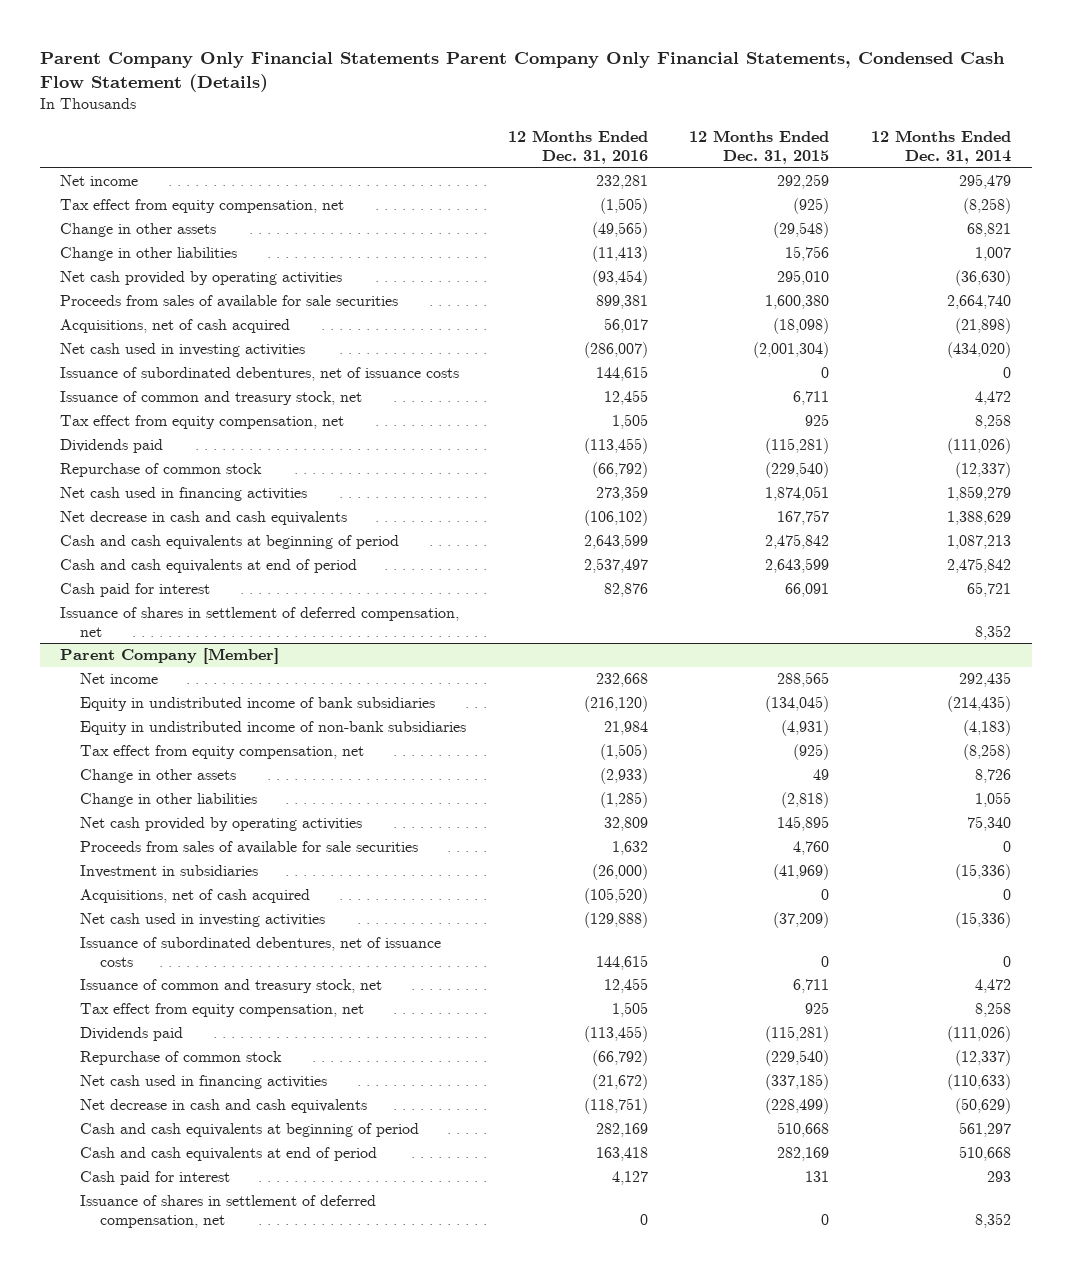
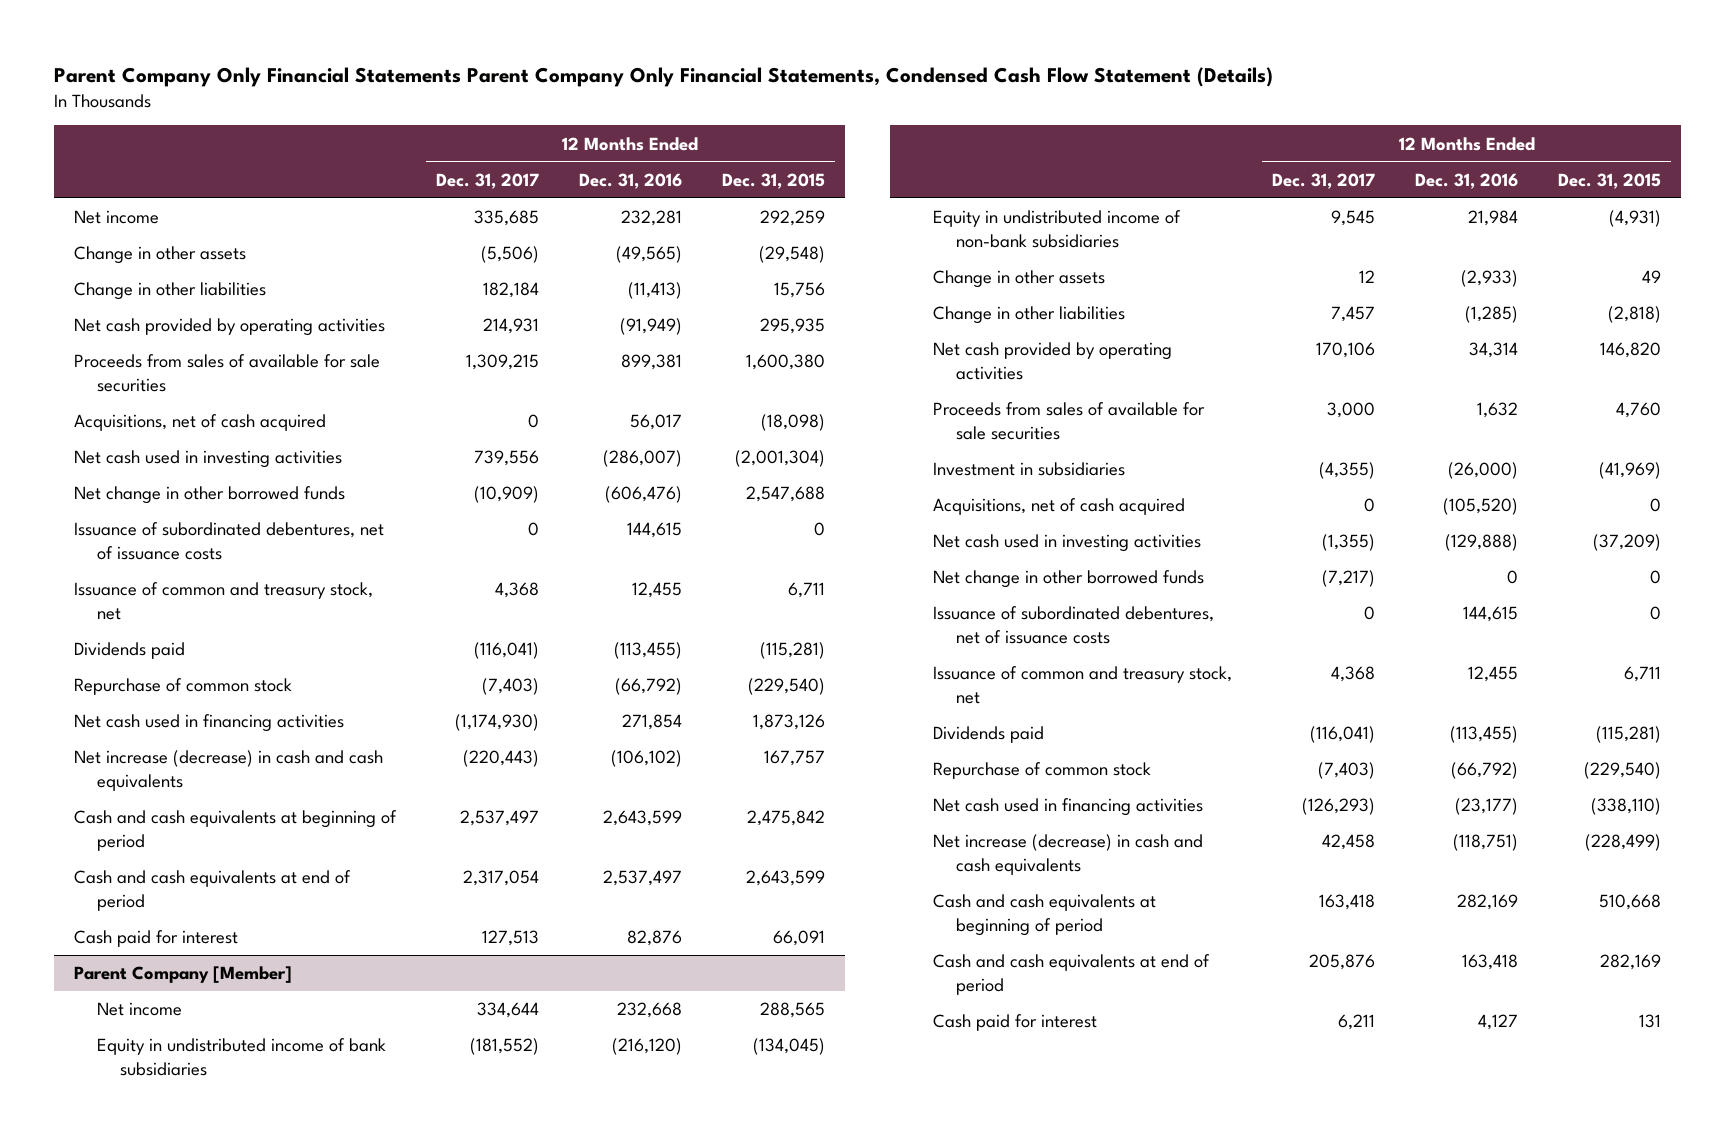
- | 12 Months Ended Dec. 31, 2016 | 12 Months Ended Dec. 31, 2015 | 12 Months Ended Dec. 31, 2014
+ | 12 Months Ended Dec. 31, 2017 | 12 Months Ended Dec. 31, 2016 | 12 Months Ended Dec. 31, 2015
- Tax effect from equity compensation, net | (1,505) | (925) | (8,258)
- Net cash provided by operating activities | (93,454) | 295,010 | (36,630)
+ Net cash provided by operating activities | 214,931 | (91,949) | 295,935
+ Net change in other borrowed funds | (10,909) | (606,476) | 2,547,688
- Tax effect from equity compensation, net | 1,505 | 925 | 8,258
- Net cash used in financing activities | 273,359 | 1,874,051 | 1,859,279
- Net decrease in cash and cash equivalents | (106,102) | 167,757 | 1,388,629
+ Net cash used in financing activities | (1,174,930) | 271,854 | 1,873,126
+ Net increase (decrease) in cash and cash equivalents | (220,443) | (106,102) | 167,757
- Issuance of shares in settlement of deferred compensation, net | | | 8,352
@ Parent Company [Member]
- Tax effect from equity compensation, net | (1,505) | (925) | (8,258)
- Net cash provided by operating activities | 32,809 | 145,895 | 75,340
+ Net cash provided by operating activities | 170,106 | 34,314 | 146,820
+ Net change in other borrowed funds | (7,217) | 0 | 0
- Tax effect from equity compensation, net | 1,505 | 925 | 8,258
- Net cash used in financing activities | (21,672) | (337,185) | (110,633)
- Net decrease in cash and cash equivalents | (118,751) | (228,499) | (50,629)
+ Net cash used in financing activities | (126,293) | (23,177) | (338,110)
+ Net increase (decrease) in cash and cash equivalents | 42,458 | (118,751) | (228,499)
- Issuance of shares in settlement of deferred compensation, net | 0 | 0 | 8,352

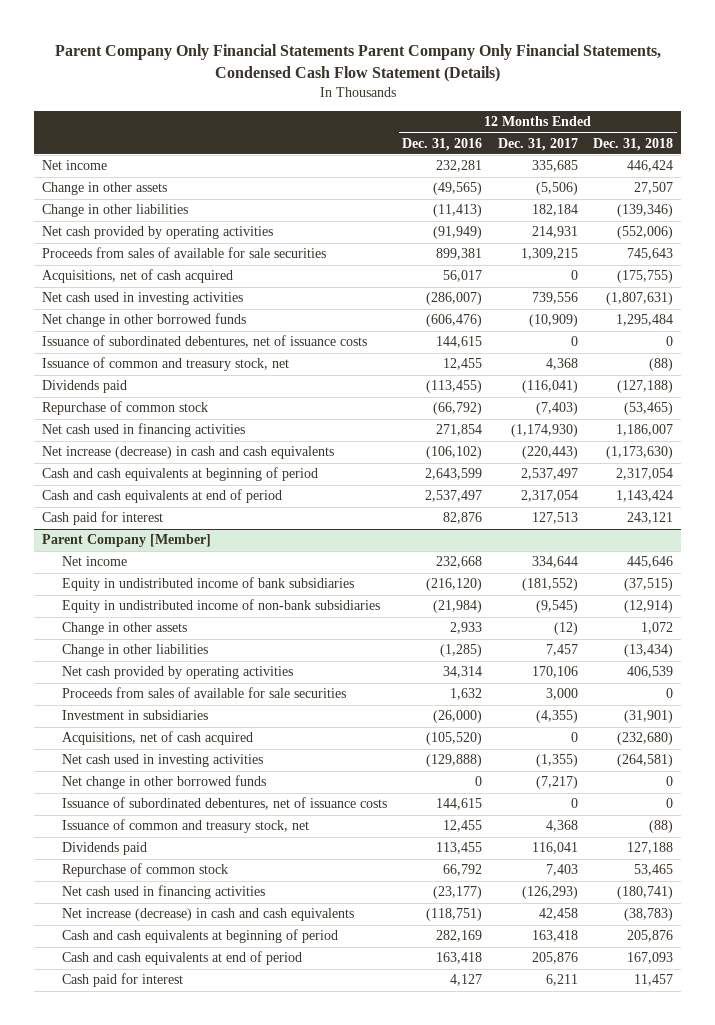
- | 12 Months Ended Dec. 31, 2017 | 12 Months Ended Dec. 31, 2016 | 12 Months Ended Dec. 31, 2015
+ | 12 Months Ended Dec. 31, 2016 | 12 Months Ended Dec. 31, 2017 | 12 Months Ended Dec. 31, 2018
@ Parent Company [Member]
- Equity in undistributed income of non-bank subsidiaries | 9,545 | 21,984 | (4,931)
- Change in other assets | 12 | (2,933) | 49
+ Equity in undistributed income of non-bank subsidiaries | (21,984) | (9,545) | (12,914)
+ Change in other assets | 2,933 | (12) | 1,072
- Dividends paid | (116,041) | (113,455) | (115,281)
- Repurchase of common stock | (7,403) | (66,792) | (229,540)
+ Dividends paid | 113,455 | 116,041 | 127,188
+ Repurchase of common stock | 66,792 | 7,403 | 53,465

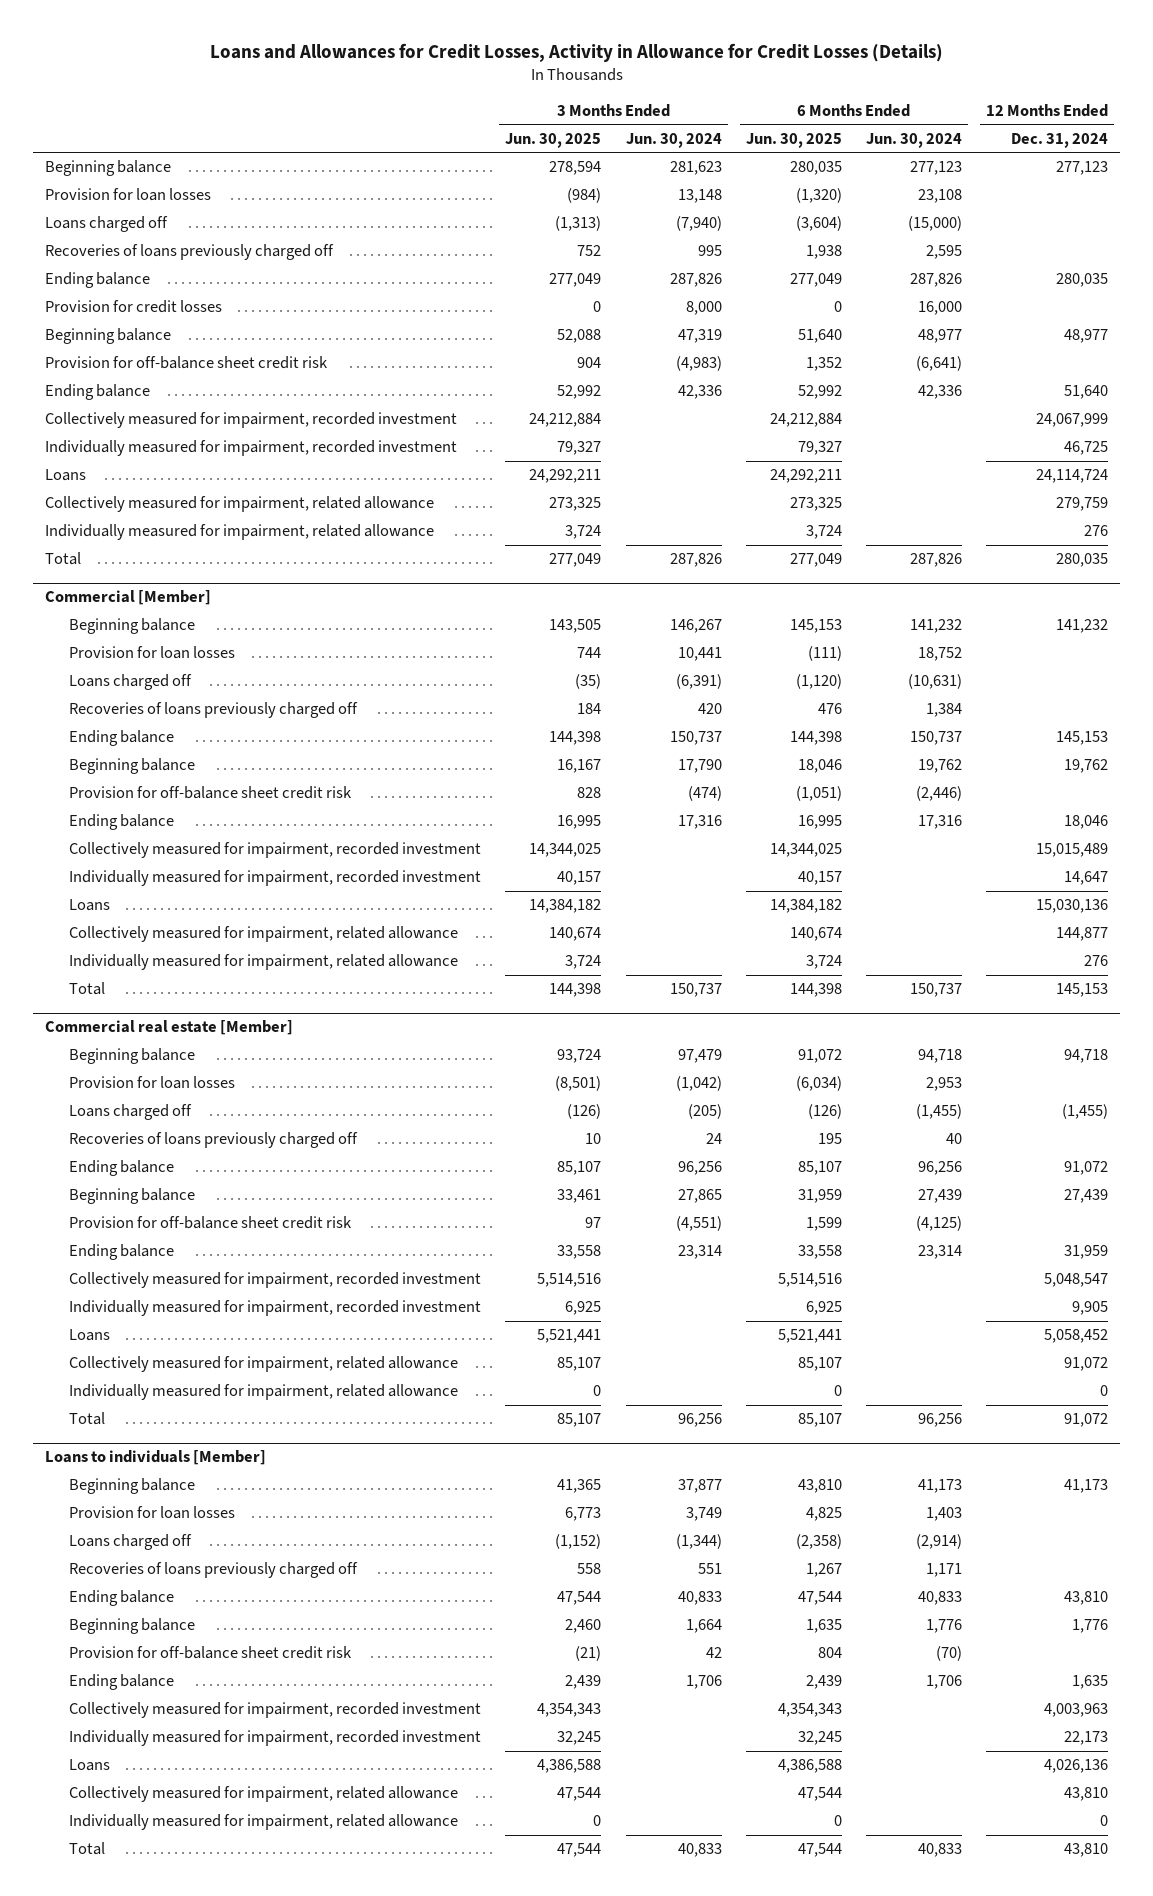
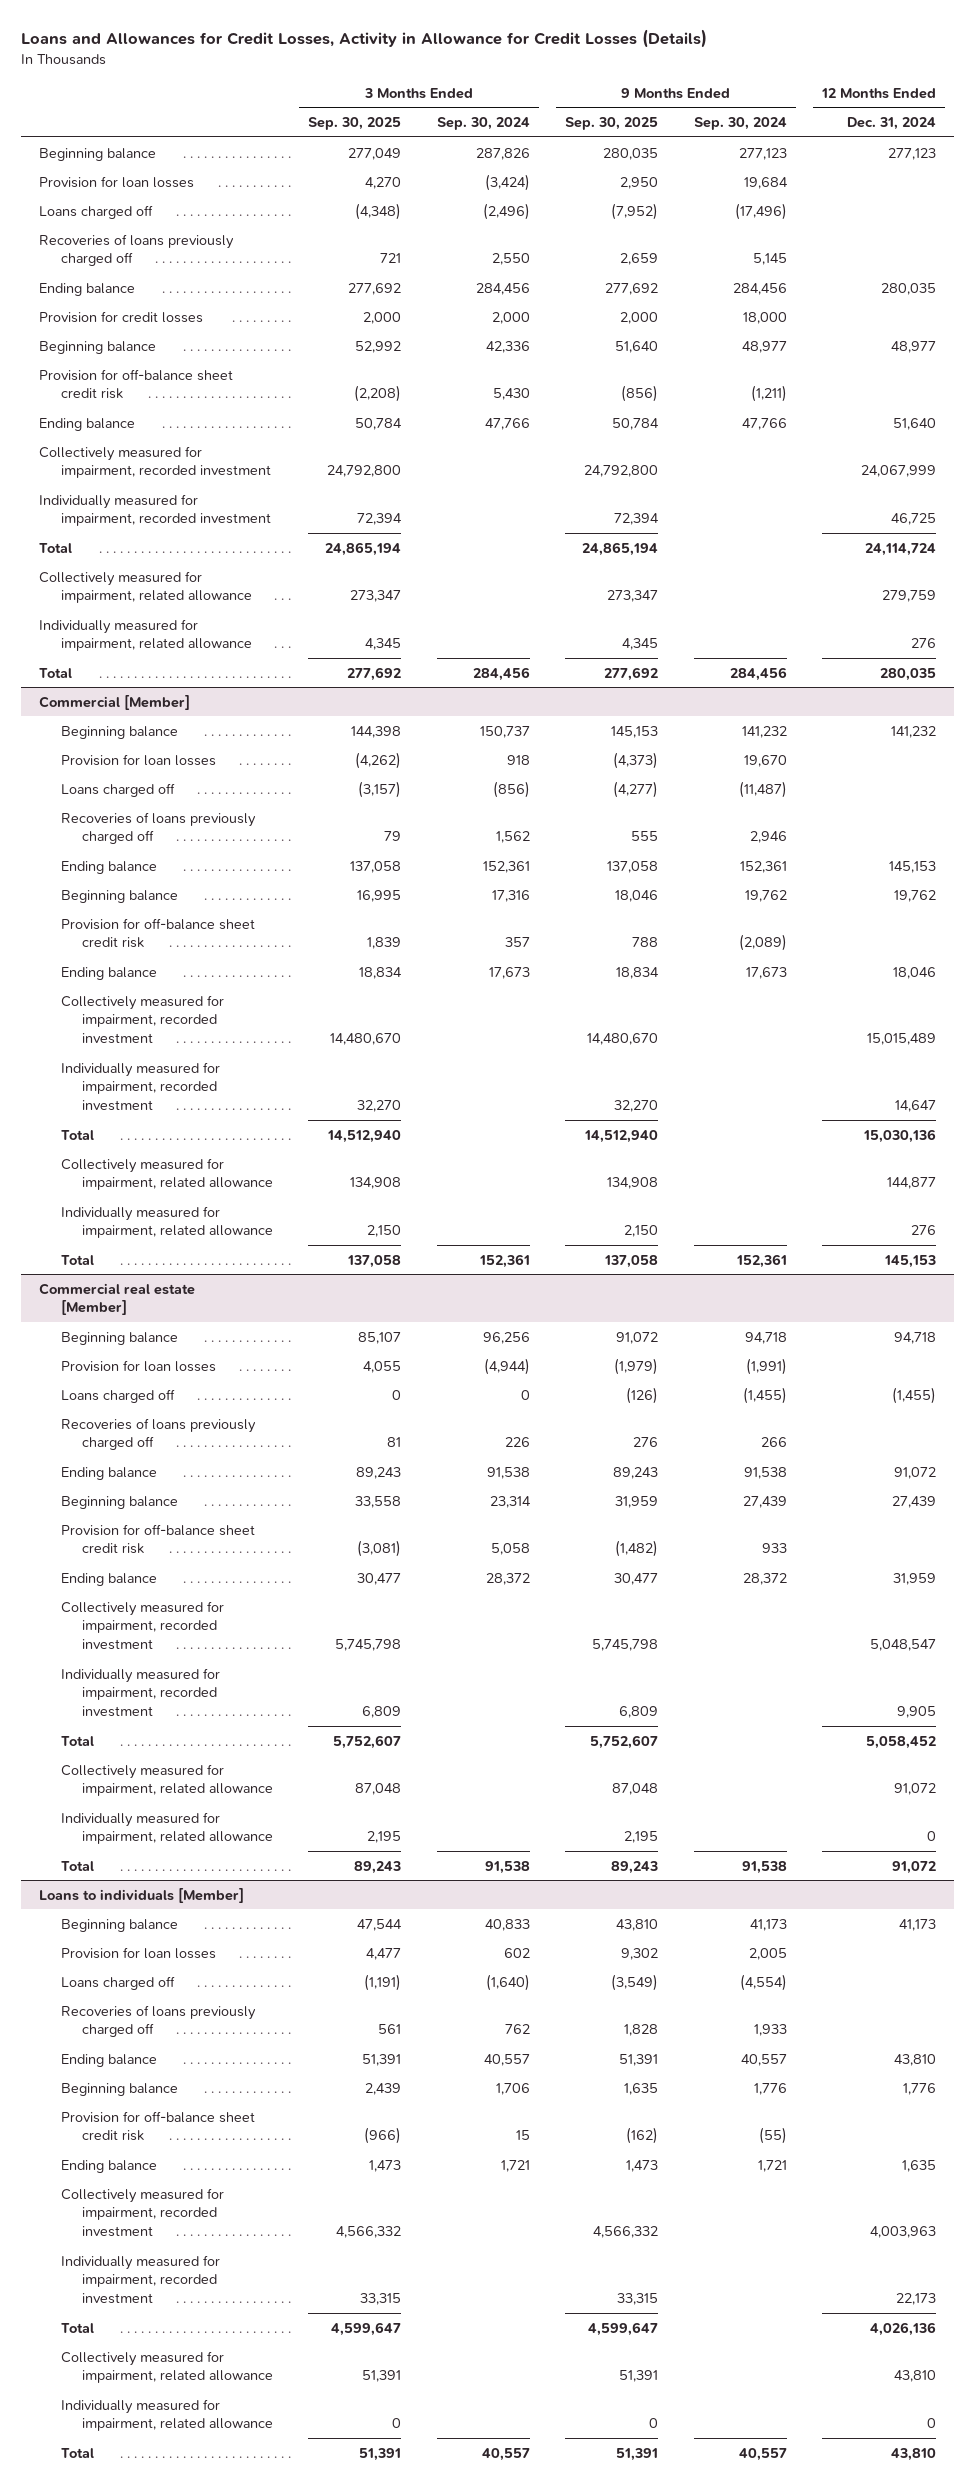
- | 3 Months Ended Jun. 30, 2025 | 3 Months Ended Jun. 30, 2024 | 6 Months Ended Jun. 30, 2025 | 6 Months Ended Jun. 30, 2024 | 12 Months Ended Dec. 31, 2024
+ | 3 Months Ended Sep. 30, 2025 | 3 Months Ended Sep. 30, 2024 | 9 Months Ended Sep. 30, 2025 | 9 Months Ended Sep. 30, 2024 | 12 Months Ended Dec. 31, 2024
- Loans | 24,292,211 | | 24,292,211 | | 24,114,724
+ Total | 24,865,194 | | 24,865,194 | | 24,114,724
@ Commercial [Member]
- Loans | 14,384,182 | | 14,384,182 | | 15,030,136
+ Total | 14,512,940 | | 14,512,940 | | 15,030,136
@ Commercial real estate [Member]
- Loans | 5,521,441 | | 5,521,441 | | 5,058,452
+ Total | 5,752,607 | | 5,752,607 | | 5,058,452
@ Loans to individuals [Member]
- Loans | 4,386,588 | | 4,386,588 | | 4,026,136
+ Total | 4,599,647 | | 4,599,647 | | 4,026,136

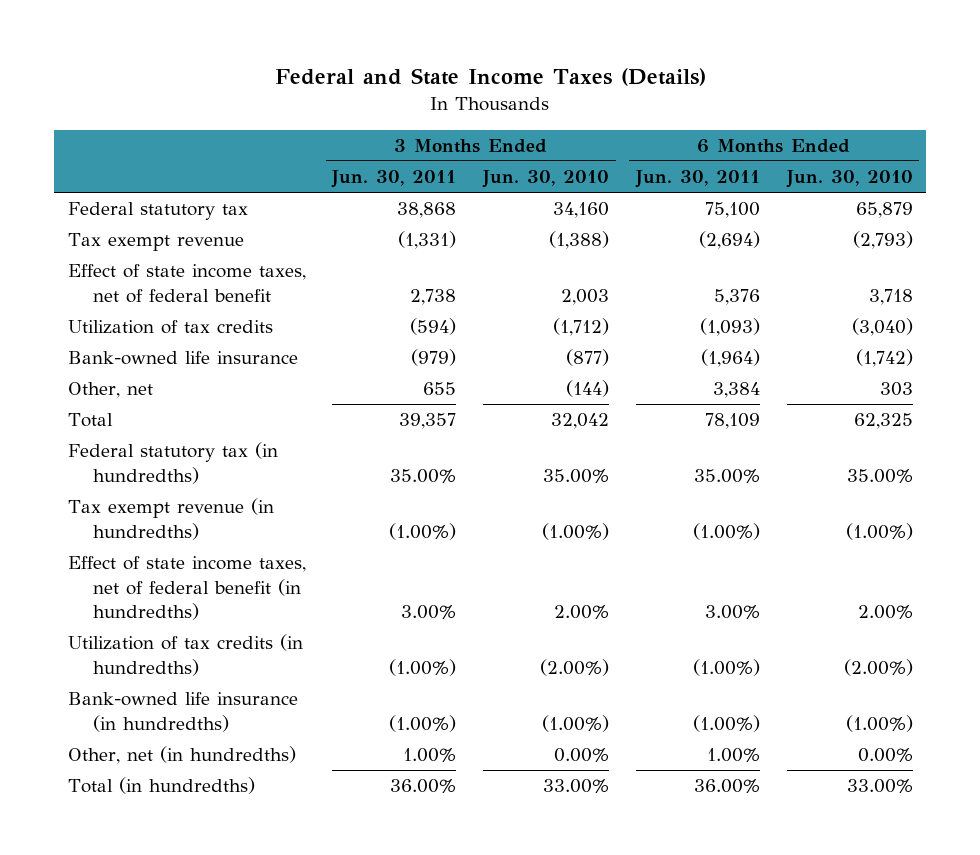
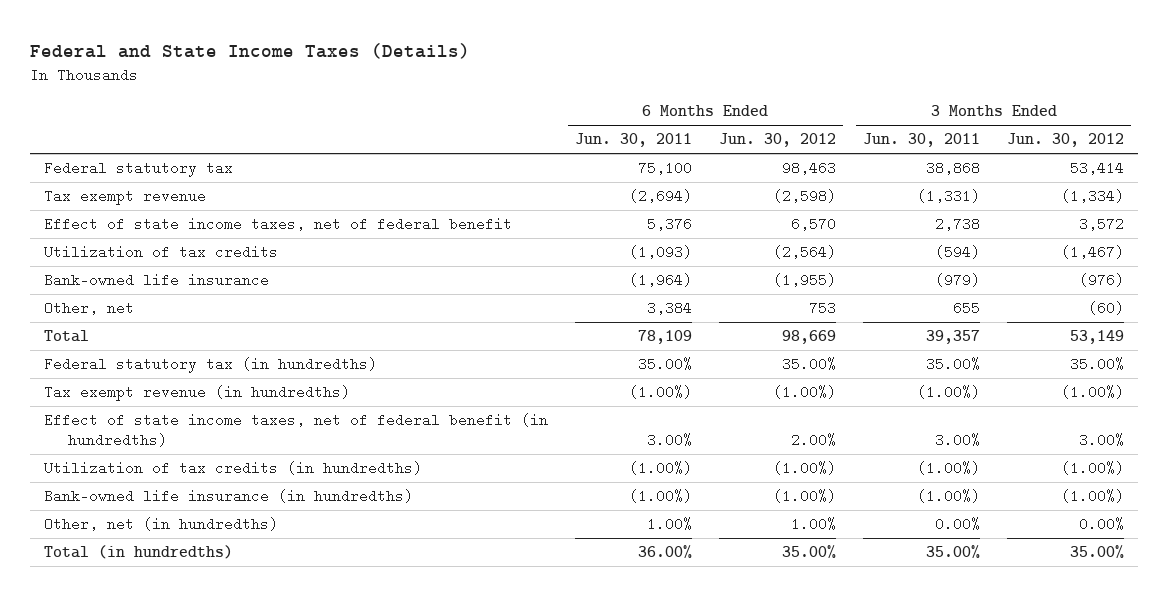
- | 3 Months Ended Jun. 30, 2011 | 3 Months Ended Jun. 30, 2010 | 6 Months Ended Jun. 30, 2011 | 6 Months Ended Jun. 30, 2010
+ | 6 Months Ended Jun. 30, 2011 | 6 Months Ended Jun. 30, 2012 | 3 Months Ended Jun. 30, 2011 | 3 Months Ended Jun. 30, 2012
- Other, net (in hundredths) | 1.00% | 0.00% | 1.00% | 0.00%
- Total (in hundredths) | 36.00% | 33.00% | 36.00% | 33.00%
+ Other, net (in hundredths) | 1.00% | 1.00% | 0.00% | 0.00%
+ Total (in hundredths) | 36.00% | 35.00% | 35.00% | 35.00%

